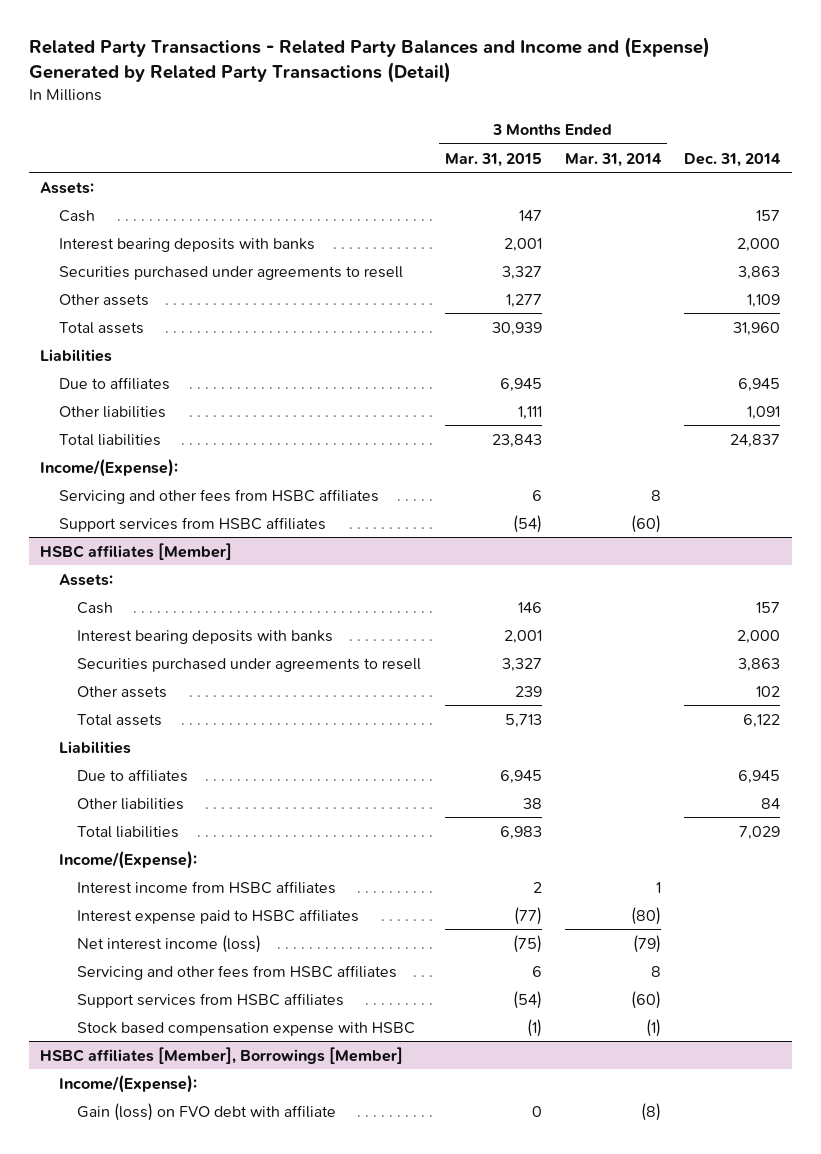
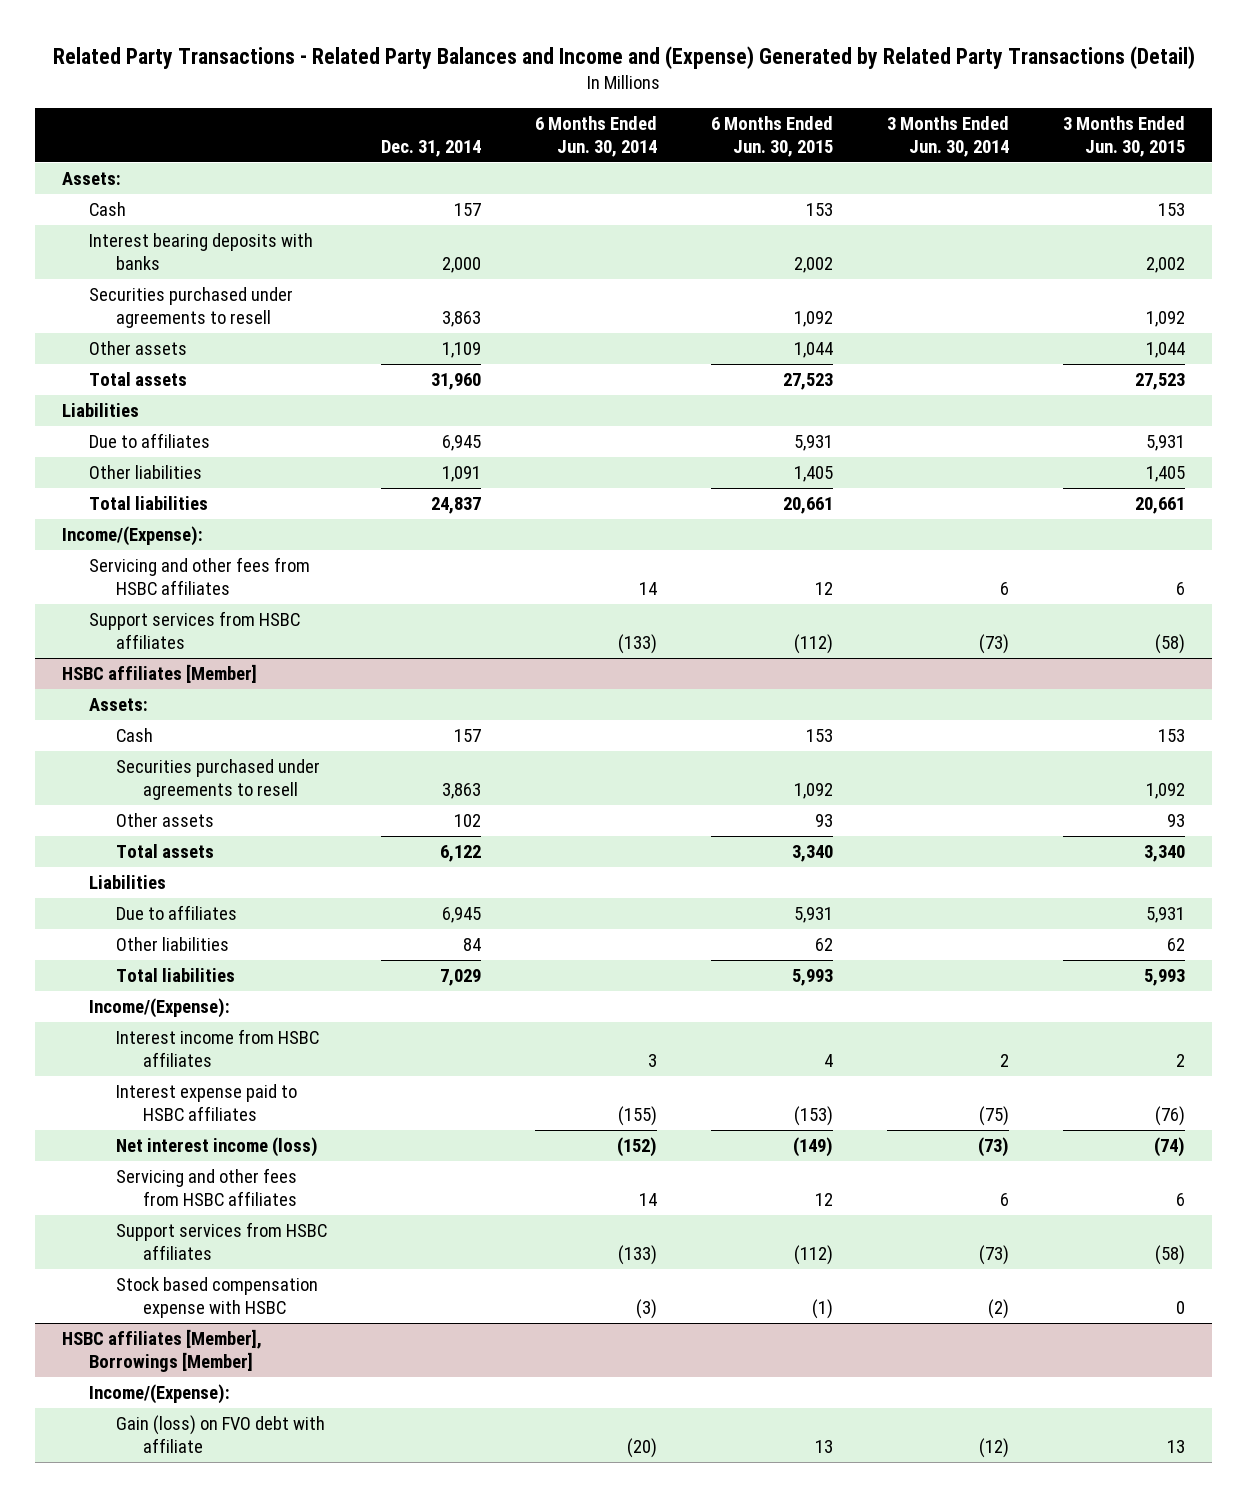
- | 3 Months Ended Mar. 31, 2015 | 3 Months Ended Mar. 31, 2014 | Dec. 31, 2014
+ | Dec. 31, 2014 | 6 Months Ended Jun. 30, 2014 | 6 Months Ended Jun. 30, 2015 | 3 Months Ended Jun. 30, 2014 | 3 Months Ended Jun. 30, 2015
@ HSBC affiliates [Member]
- Interest bearing deposits with banks | 2,001 | | 2,000

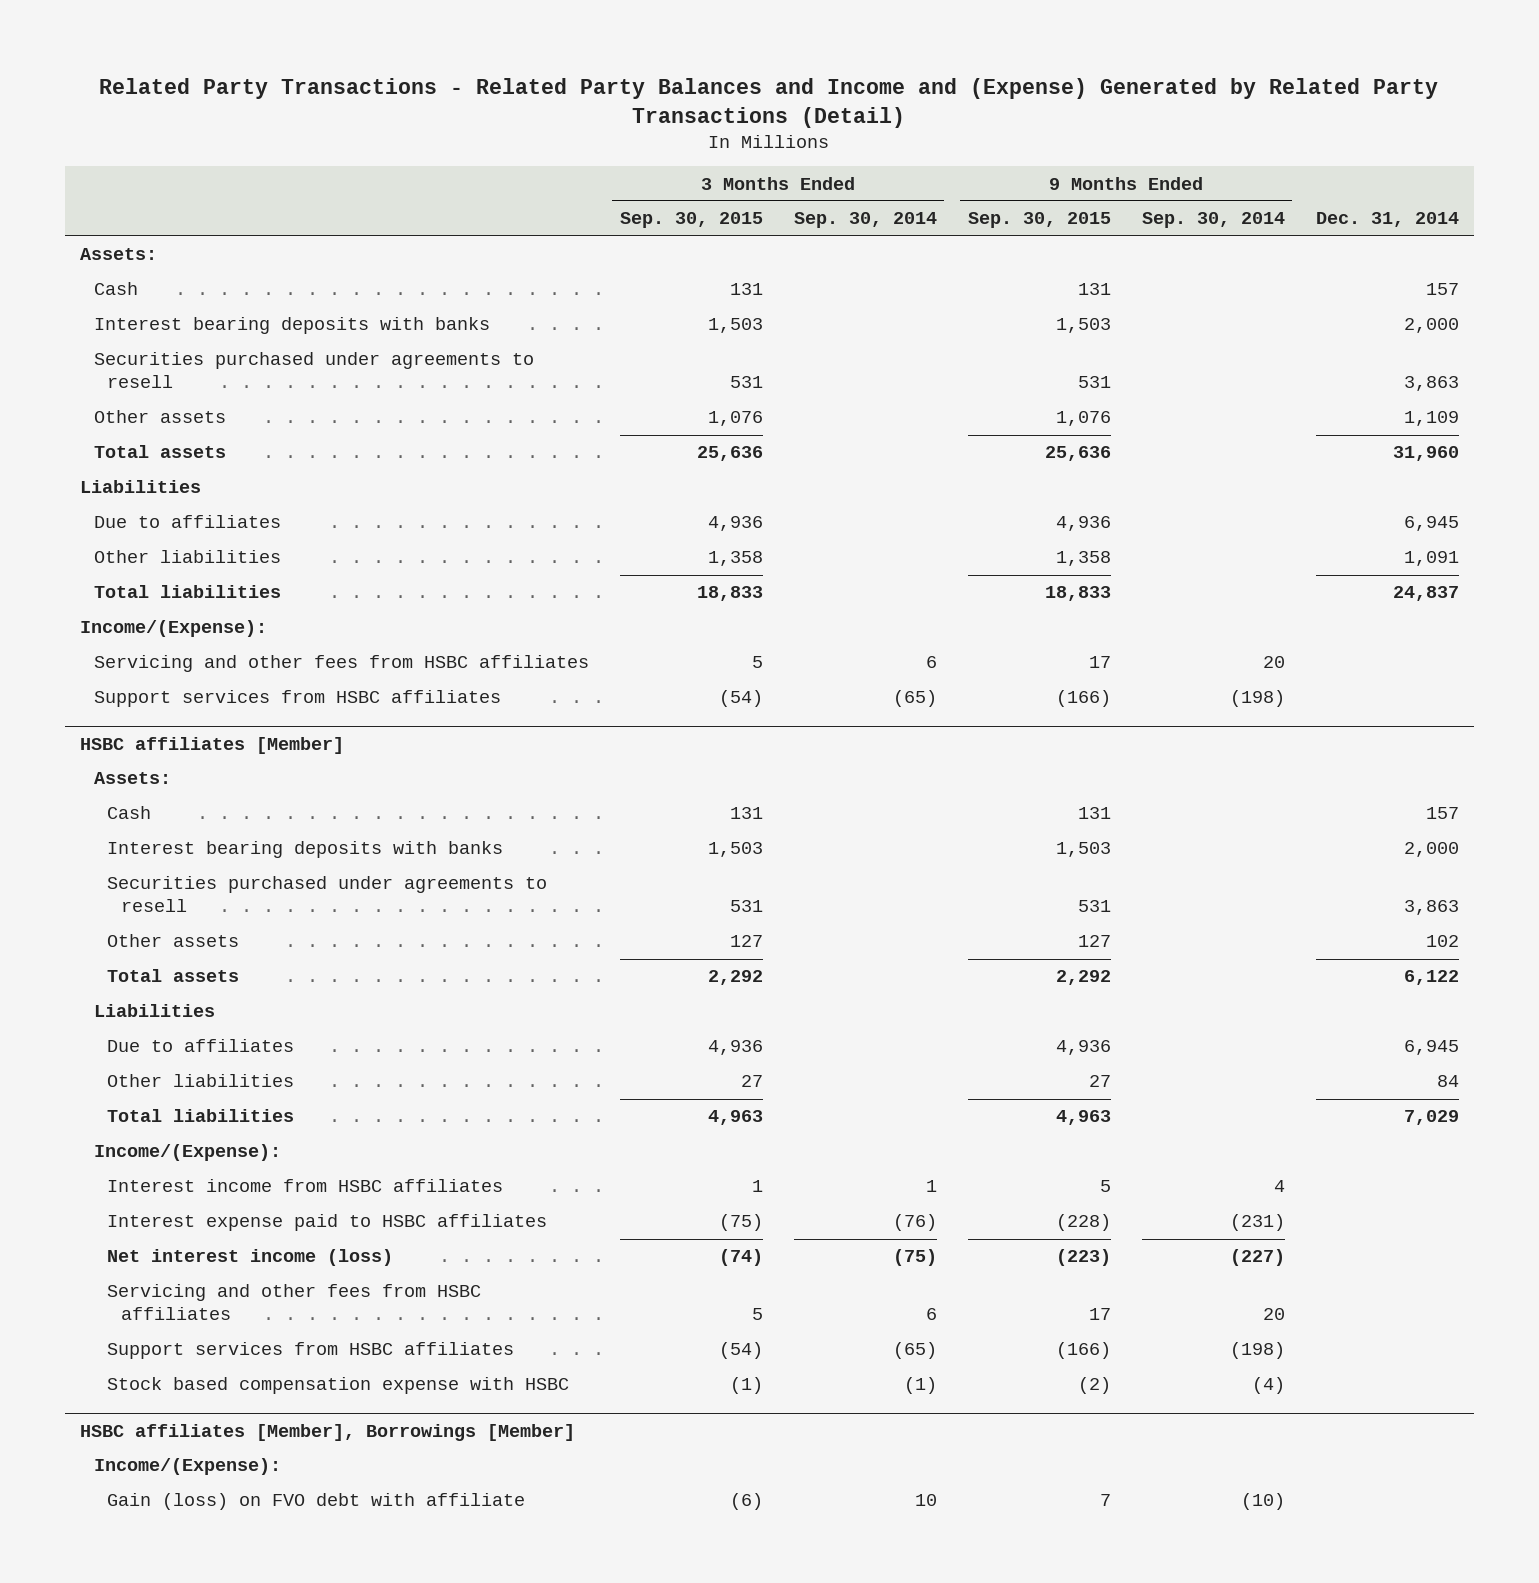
- | Dec. 31, 2014 | 6 Months Ended Jun. 30, 2014 | 6 Months Ended Jun. 30, 2015 | 3 Months Ended Jun. 30, 2014 | 3 Months Ended Jun. 30, 2015
+ | 3 Months Ended Sep. 30, 2015 | 3 Months Ended Sep. 30, 2014 | 9 Months Ended Sep. 30, 2015 | 9 Months Ended Sep. 30, 2014 | Dec. 31, 2014
@ HSBC affiliates [Member]
+ Interest bearing deposits with banks | 1,503 | | 1,503 | | 2,000

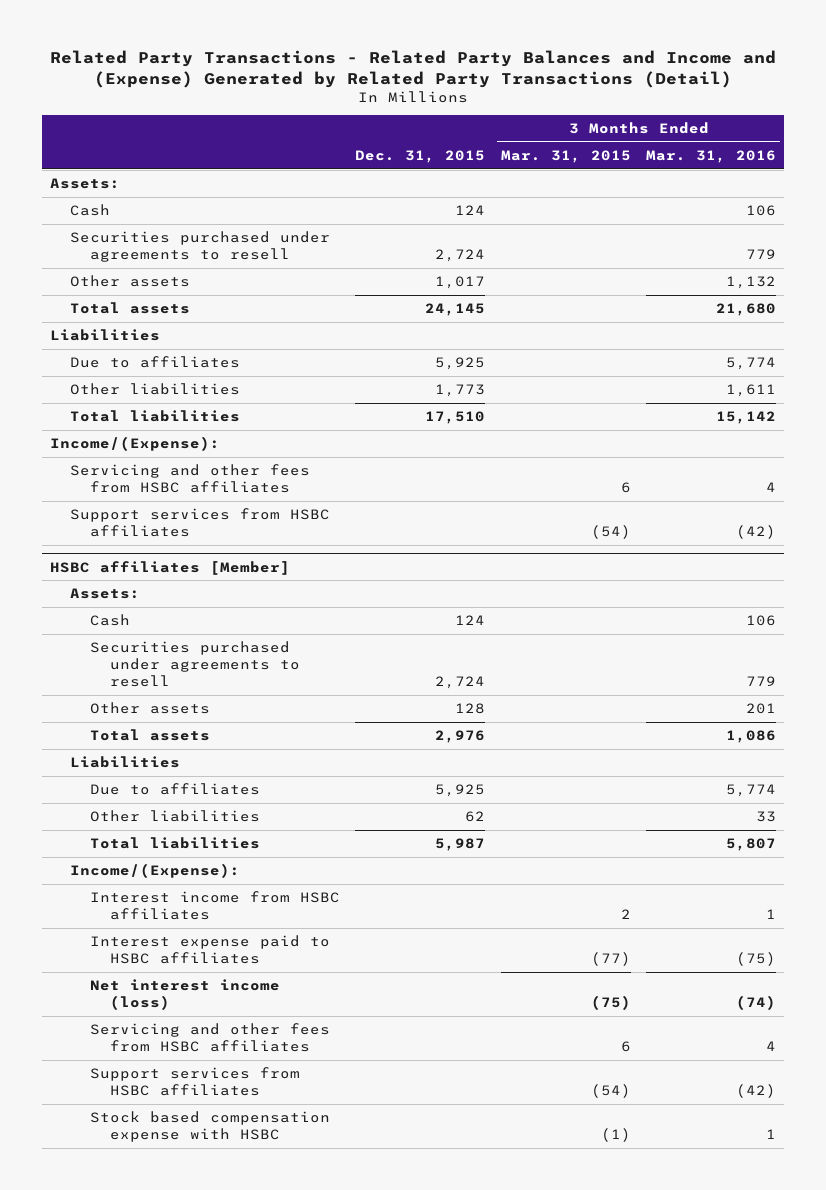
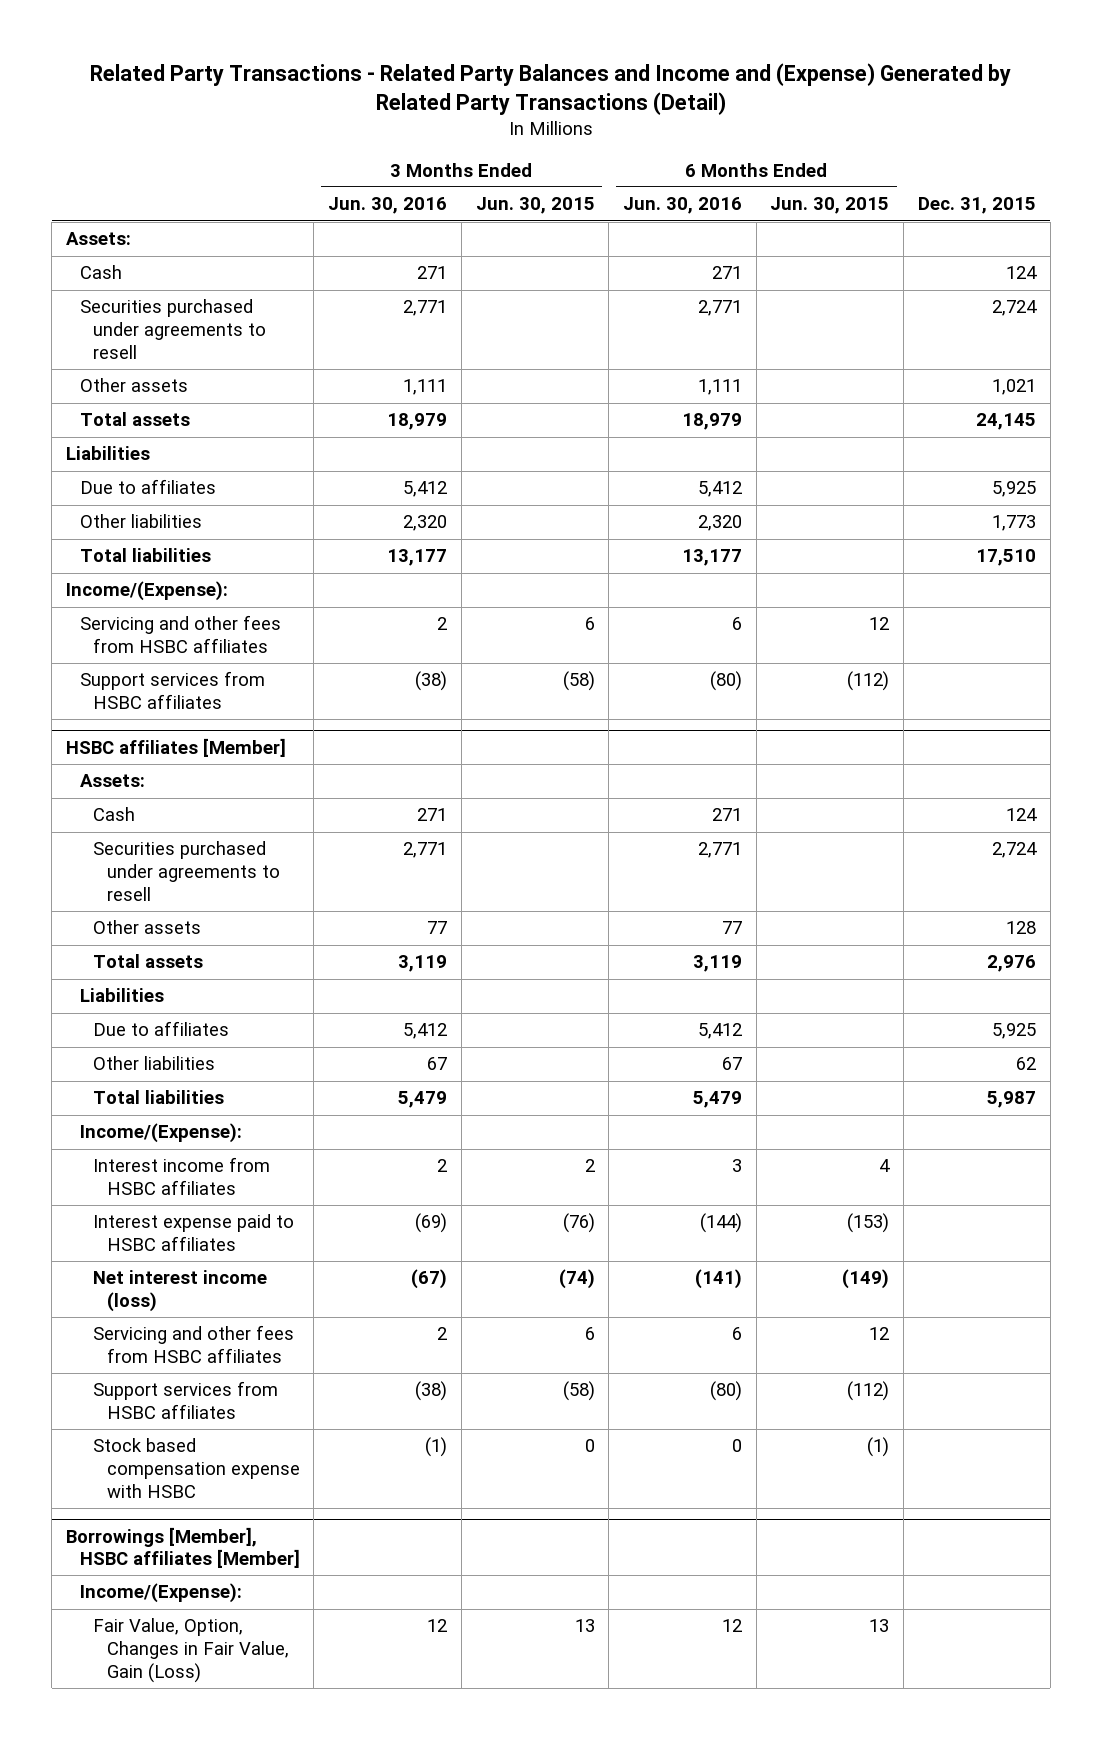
- | Dec. 31, 2015 | 3 Months Ended Mar. 31, 2015 | 3 Months Ended Mar. 31, 2016
+ | 3 Months Ended Jun. 30, 2016 | 3 Months Ended Jun. 30, 2015 | 6 Months Ended Jun. 30, 2016 | 6 Months Ended Jun. 30, 2015 | Dec. 31, 2015
- Other assets | 1,017 | | 1,132
+ Other assets | 1,111 | | 1,111 | | 1,021
+ Borrowings [Member], HSBC affiliates [Member]
+ Income/(Expense):
+ Fair Value, Option, Changes in Fair Value, Gain (Loss) | 12 | 13 | 12 | 13 |

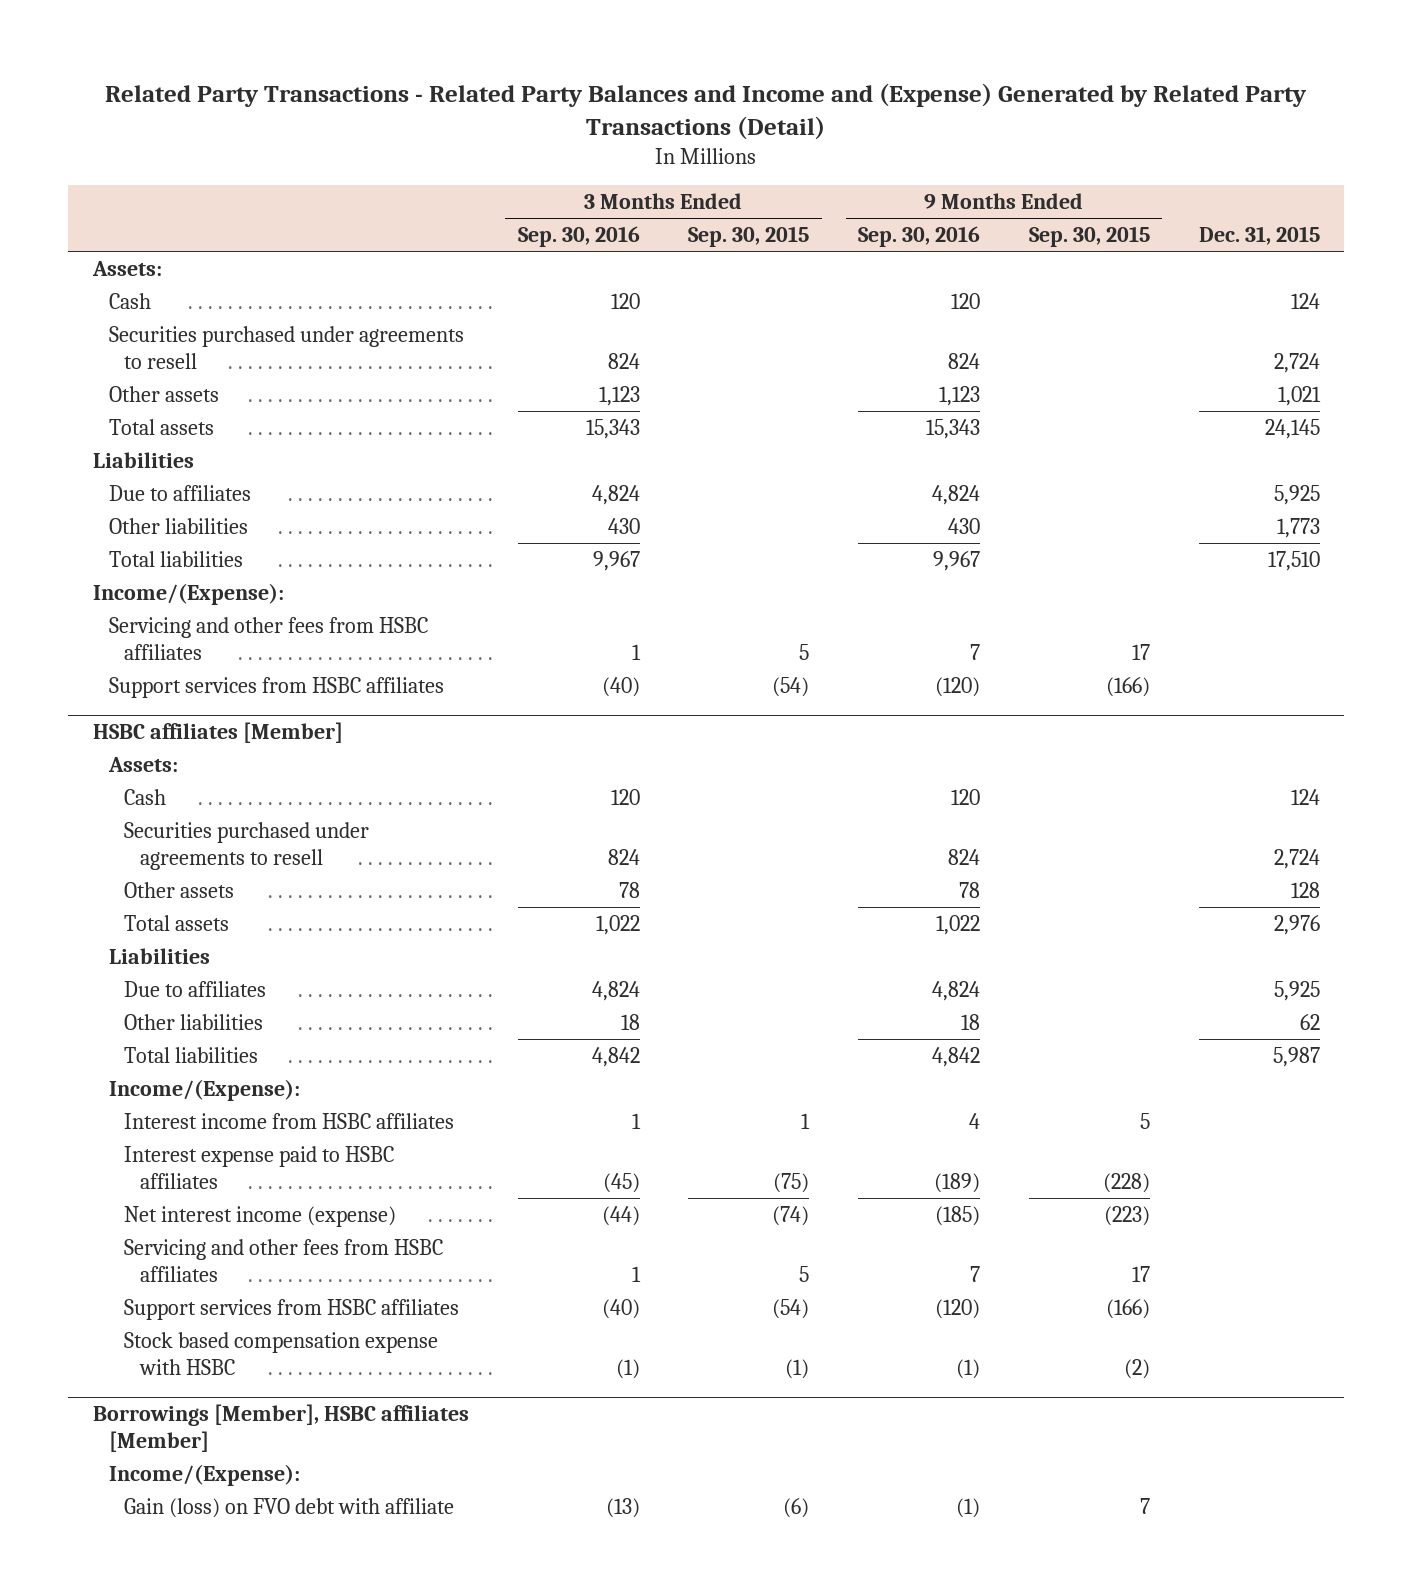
- | 3 Months Ended Jun. 30, 2016 | 3 Months Ended Jun. 30, 2015 | 6 Months Ended Jun. 30, 2016 | 6 Months Ended Jun. 30, 2015 | Dec. 31, 2015
+ | 3 Months Ended Sep. 30, 2016 | 3 Months Ended Sep. 30, 2015 | 9 Months Ended Sep. 30, 2016 | 9 Months Ended Sep. 30, 2015 | Dec. 31, 2015
@ HSBC affiliates [Member]
- Net interest income (loss) | (67) | (74) | (141) | (149) |
+ Net interest income (expense) | (44) | (74) | (185) | (223) |
@ Borrowings [Member], HSBC affiliates [Member]
- Fair Value, Option, Changes in Fair Value, Gain (Loss) | 12 | 13 | 12 | 13 |
+ Gain (loss) on FVO debt with affiliate | (13) | (6) | (1) | 7 |

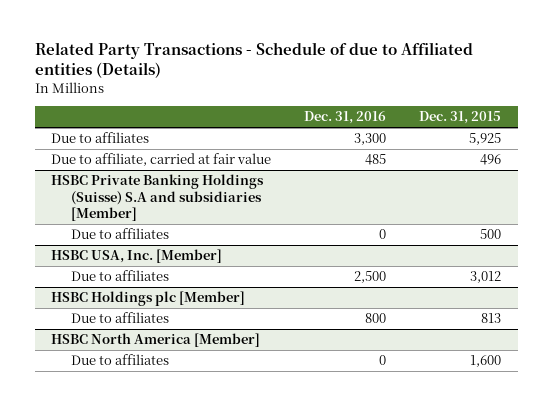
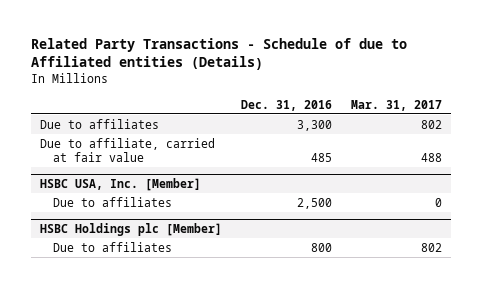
- | Dec. 31, 2016 | Dec. 31, 2015
+ | Dec. 31, 2016 | Mar. 31, 2017
- HSBC Private Banking Holdings (Suisse) S.A and subsidiaries [Member]
- Due to affiliates | 0 | 500
- HSBC North America [Member]
- Due to affiliates | 0 | 1,600

